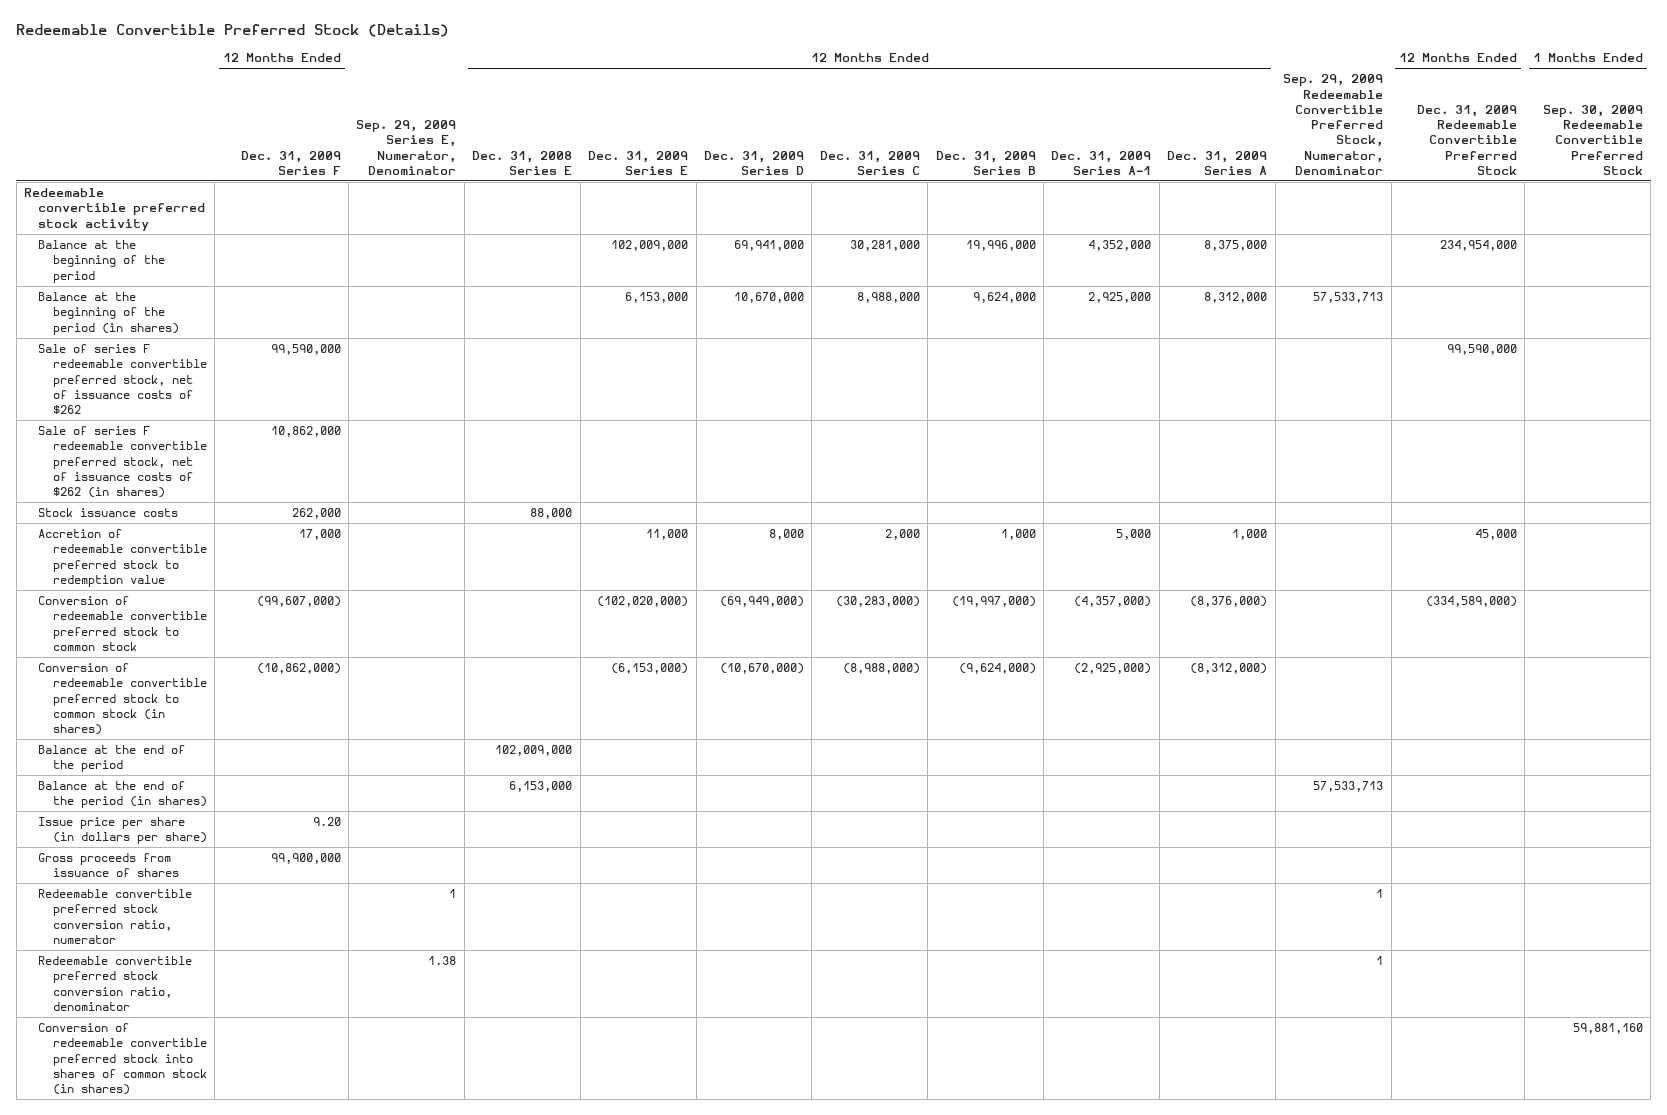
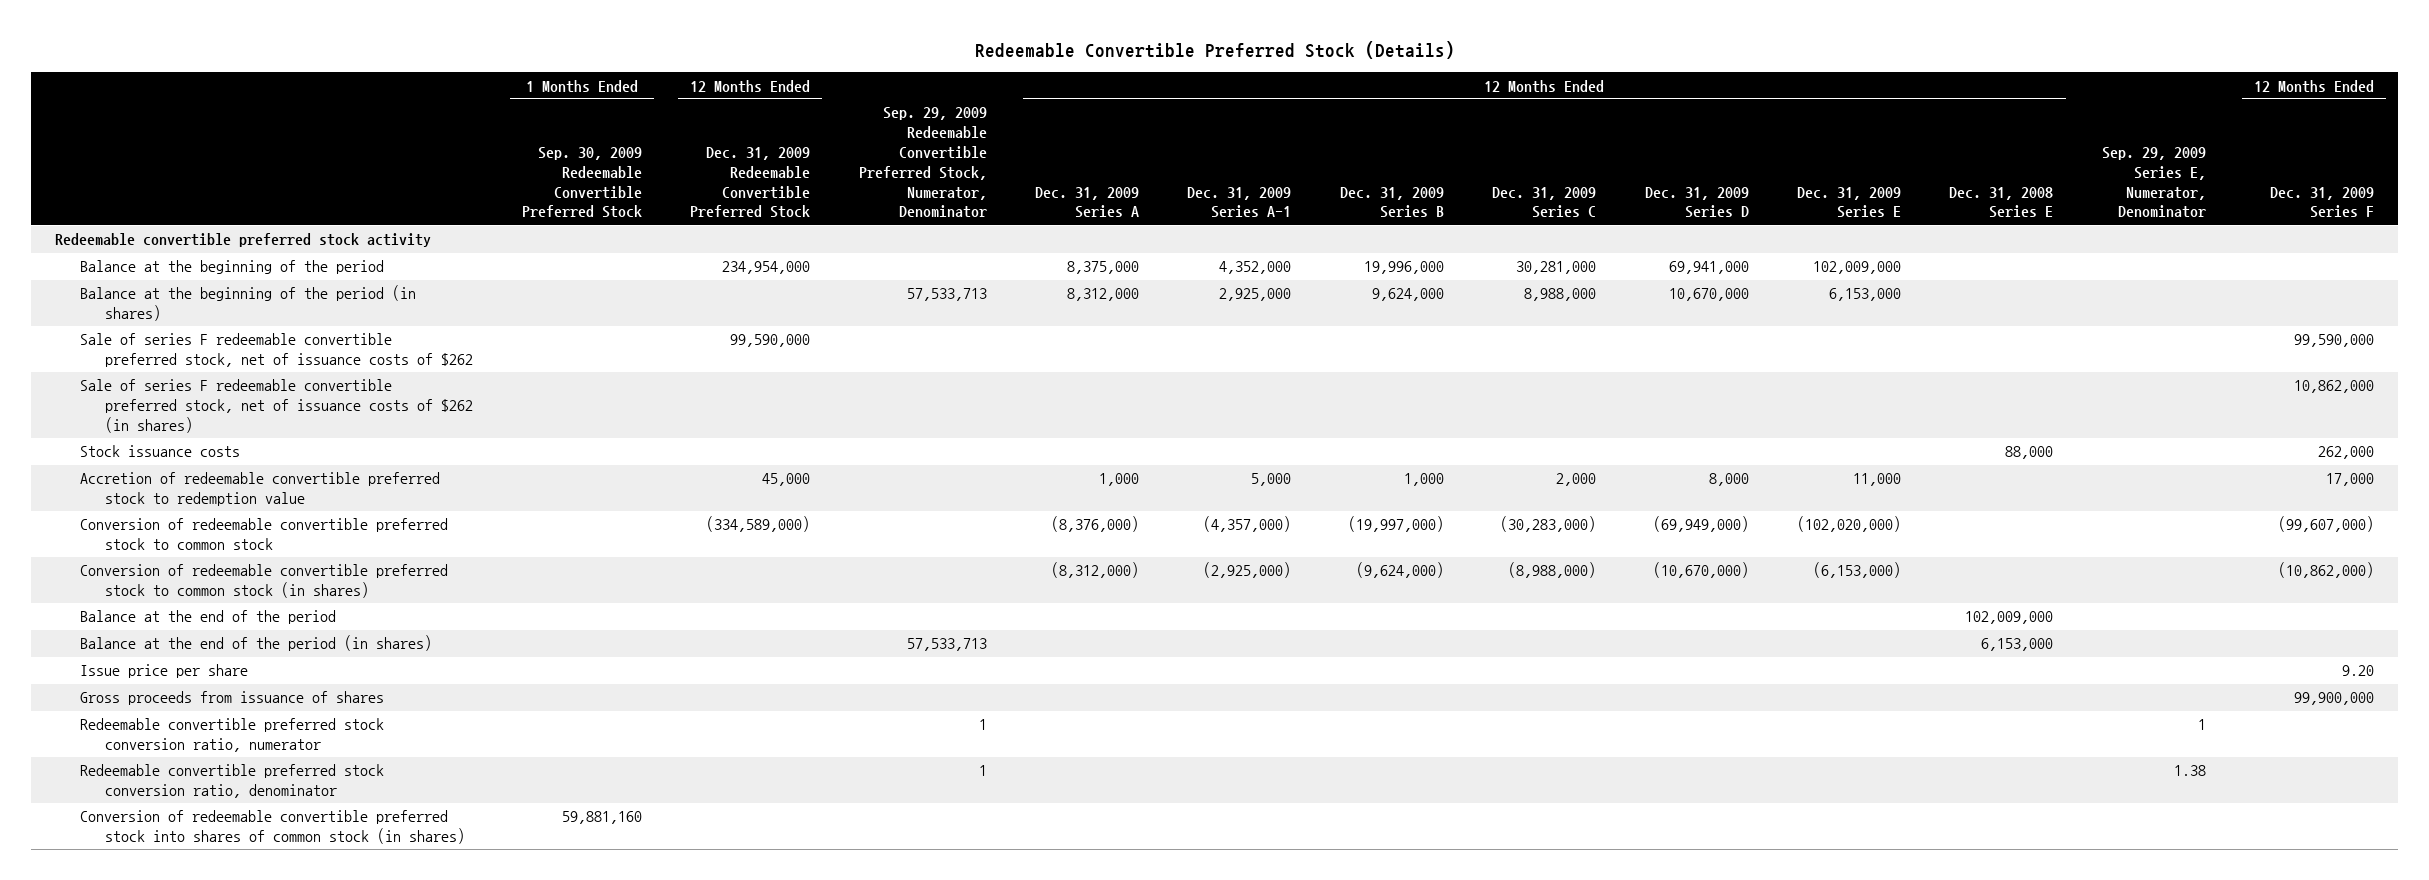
- | 12 Months Ended Dec. 31, 2009 Series F | Sep. 29, 2009 Series E, Numerator, Denominator | 12 Months Ended Dec. 31, 2008 Series E | 12 Months Ended Dec. 31, 2009 Series E | 12 Months Ended Dec. 31, 2009 Series D | 12 Months Ended Dec. 31, 2009 Series C | 12 Months Ended Dec. 31, 2009 Series B | 12 Months Ended Dec. 31, 2009 Series A-1 | 12 Months Ended Dec. 31, 2009 Series A | Sep. 29, 2009 Redeemable Convertible Preferred Stock, Numerator, Denominator | 12 Months Ended Dec. 31, 2009 Redeemable Convertible Preferred Stock | 1 Months Ended Sep. 30, 2009 Redeemable Convertible Preferred Stock
+ | 1 Months Ended Sep. 30, 2009 Redeemable Convertible Preferred Stock | 12 Months Ended Dec. 31, 2009 Redeemable Convertible Preferred Stock | Sep. 29, 2009 Redeemable Convertible Preferred Stock, Numerator, Denominator | 12 Months Ended Dec. 31, 2009 Series A | 12 Months Ended Dec. 31, 2009 Series A-1 | 12 Months Ended Dec. 31, 2009 Series B | 12 Months Ended Dec. 31, 2009 Series C | 12 Months Ended Dec. 31, 2009 Series D | 12 Months Ended Dec. 31, 2009 Series E | 12 Months Ended Dec. 31, 2008 Series E | Sep. 29, 2009 Series E, Numerator, Denominator | 12 Months Ended Dec. 31, 2009 Series F
- Issue price per share (in dollars per share) | 9.20 | | | | | | | | | | |
+ Issue price per share | | | | | | | | | | | | 9.20

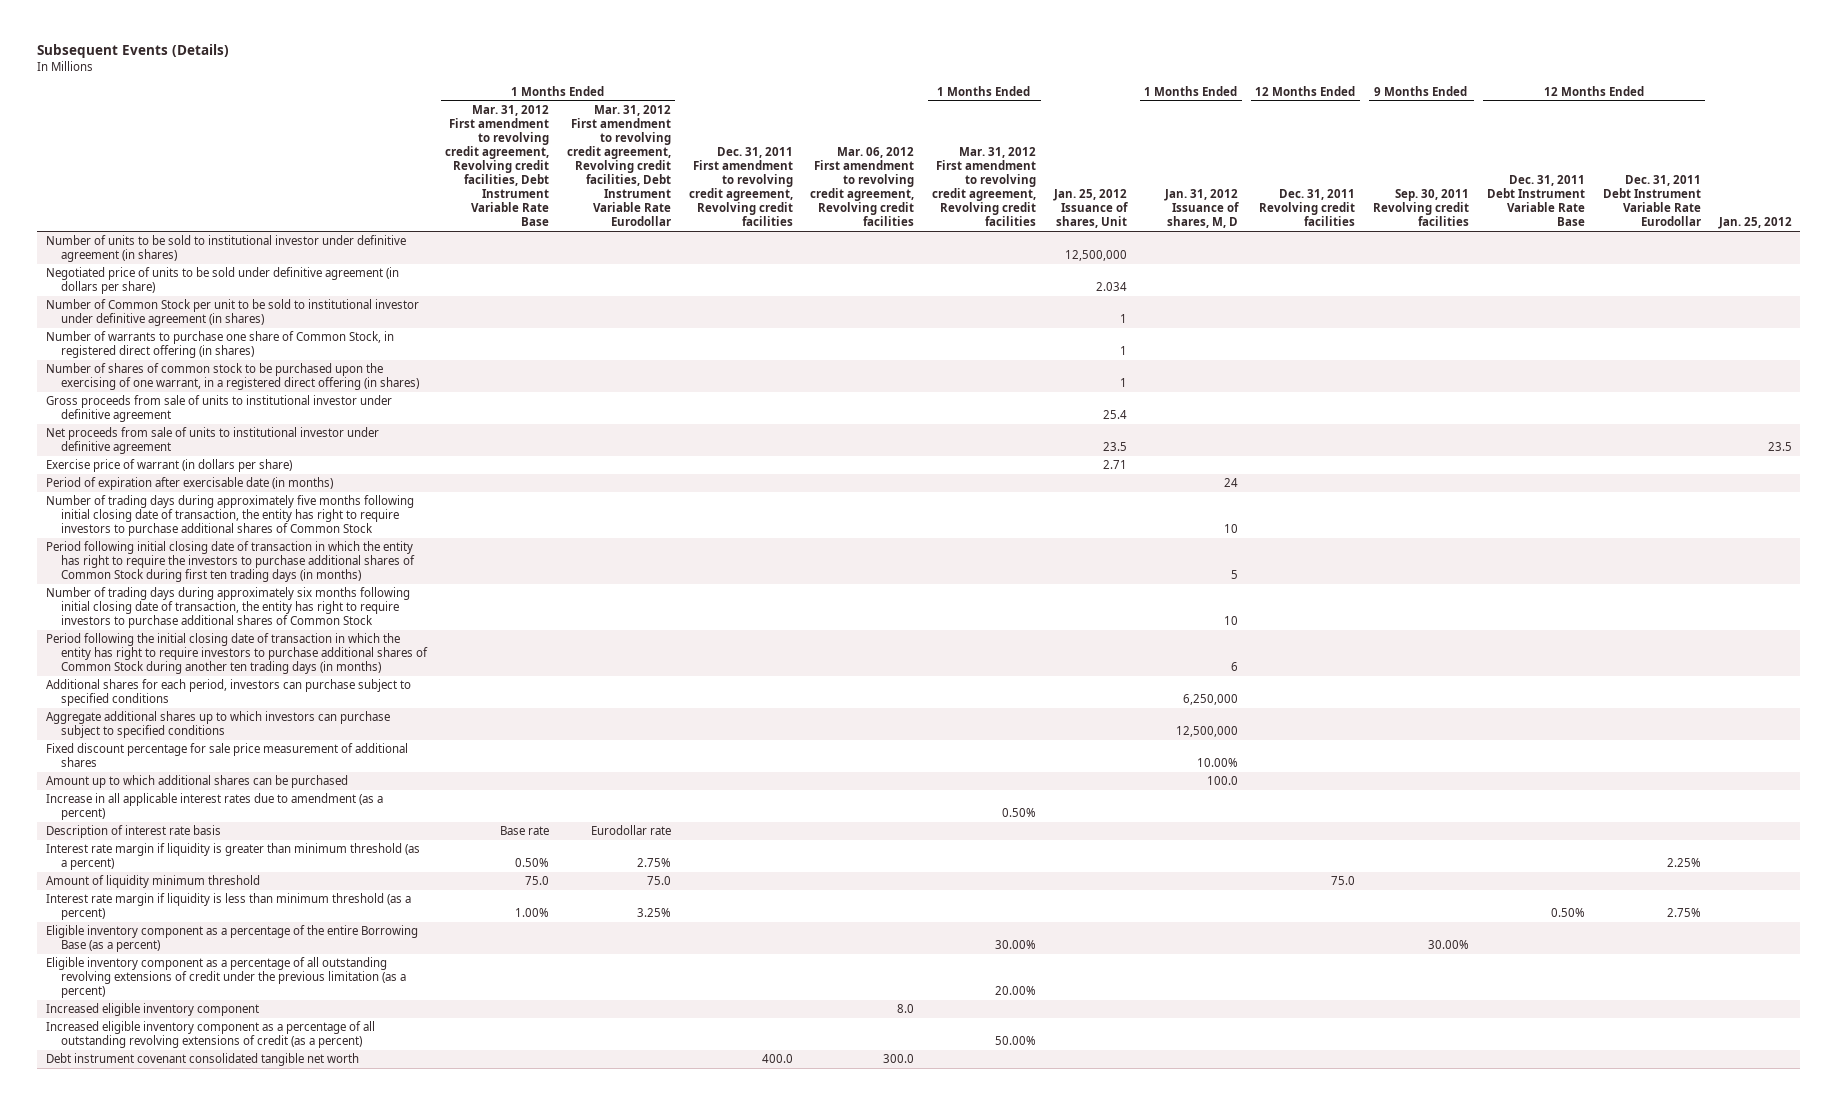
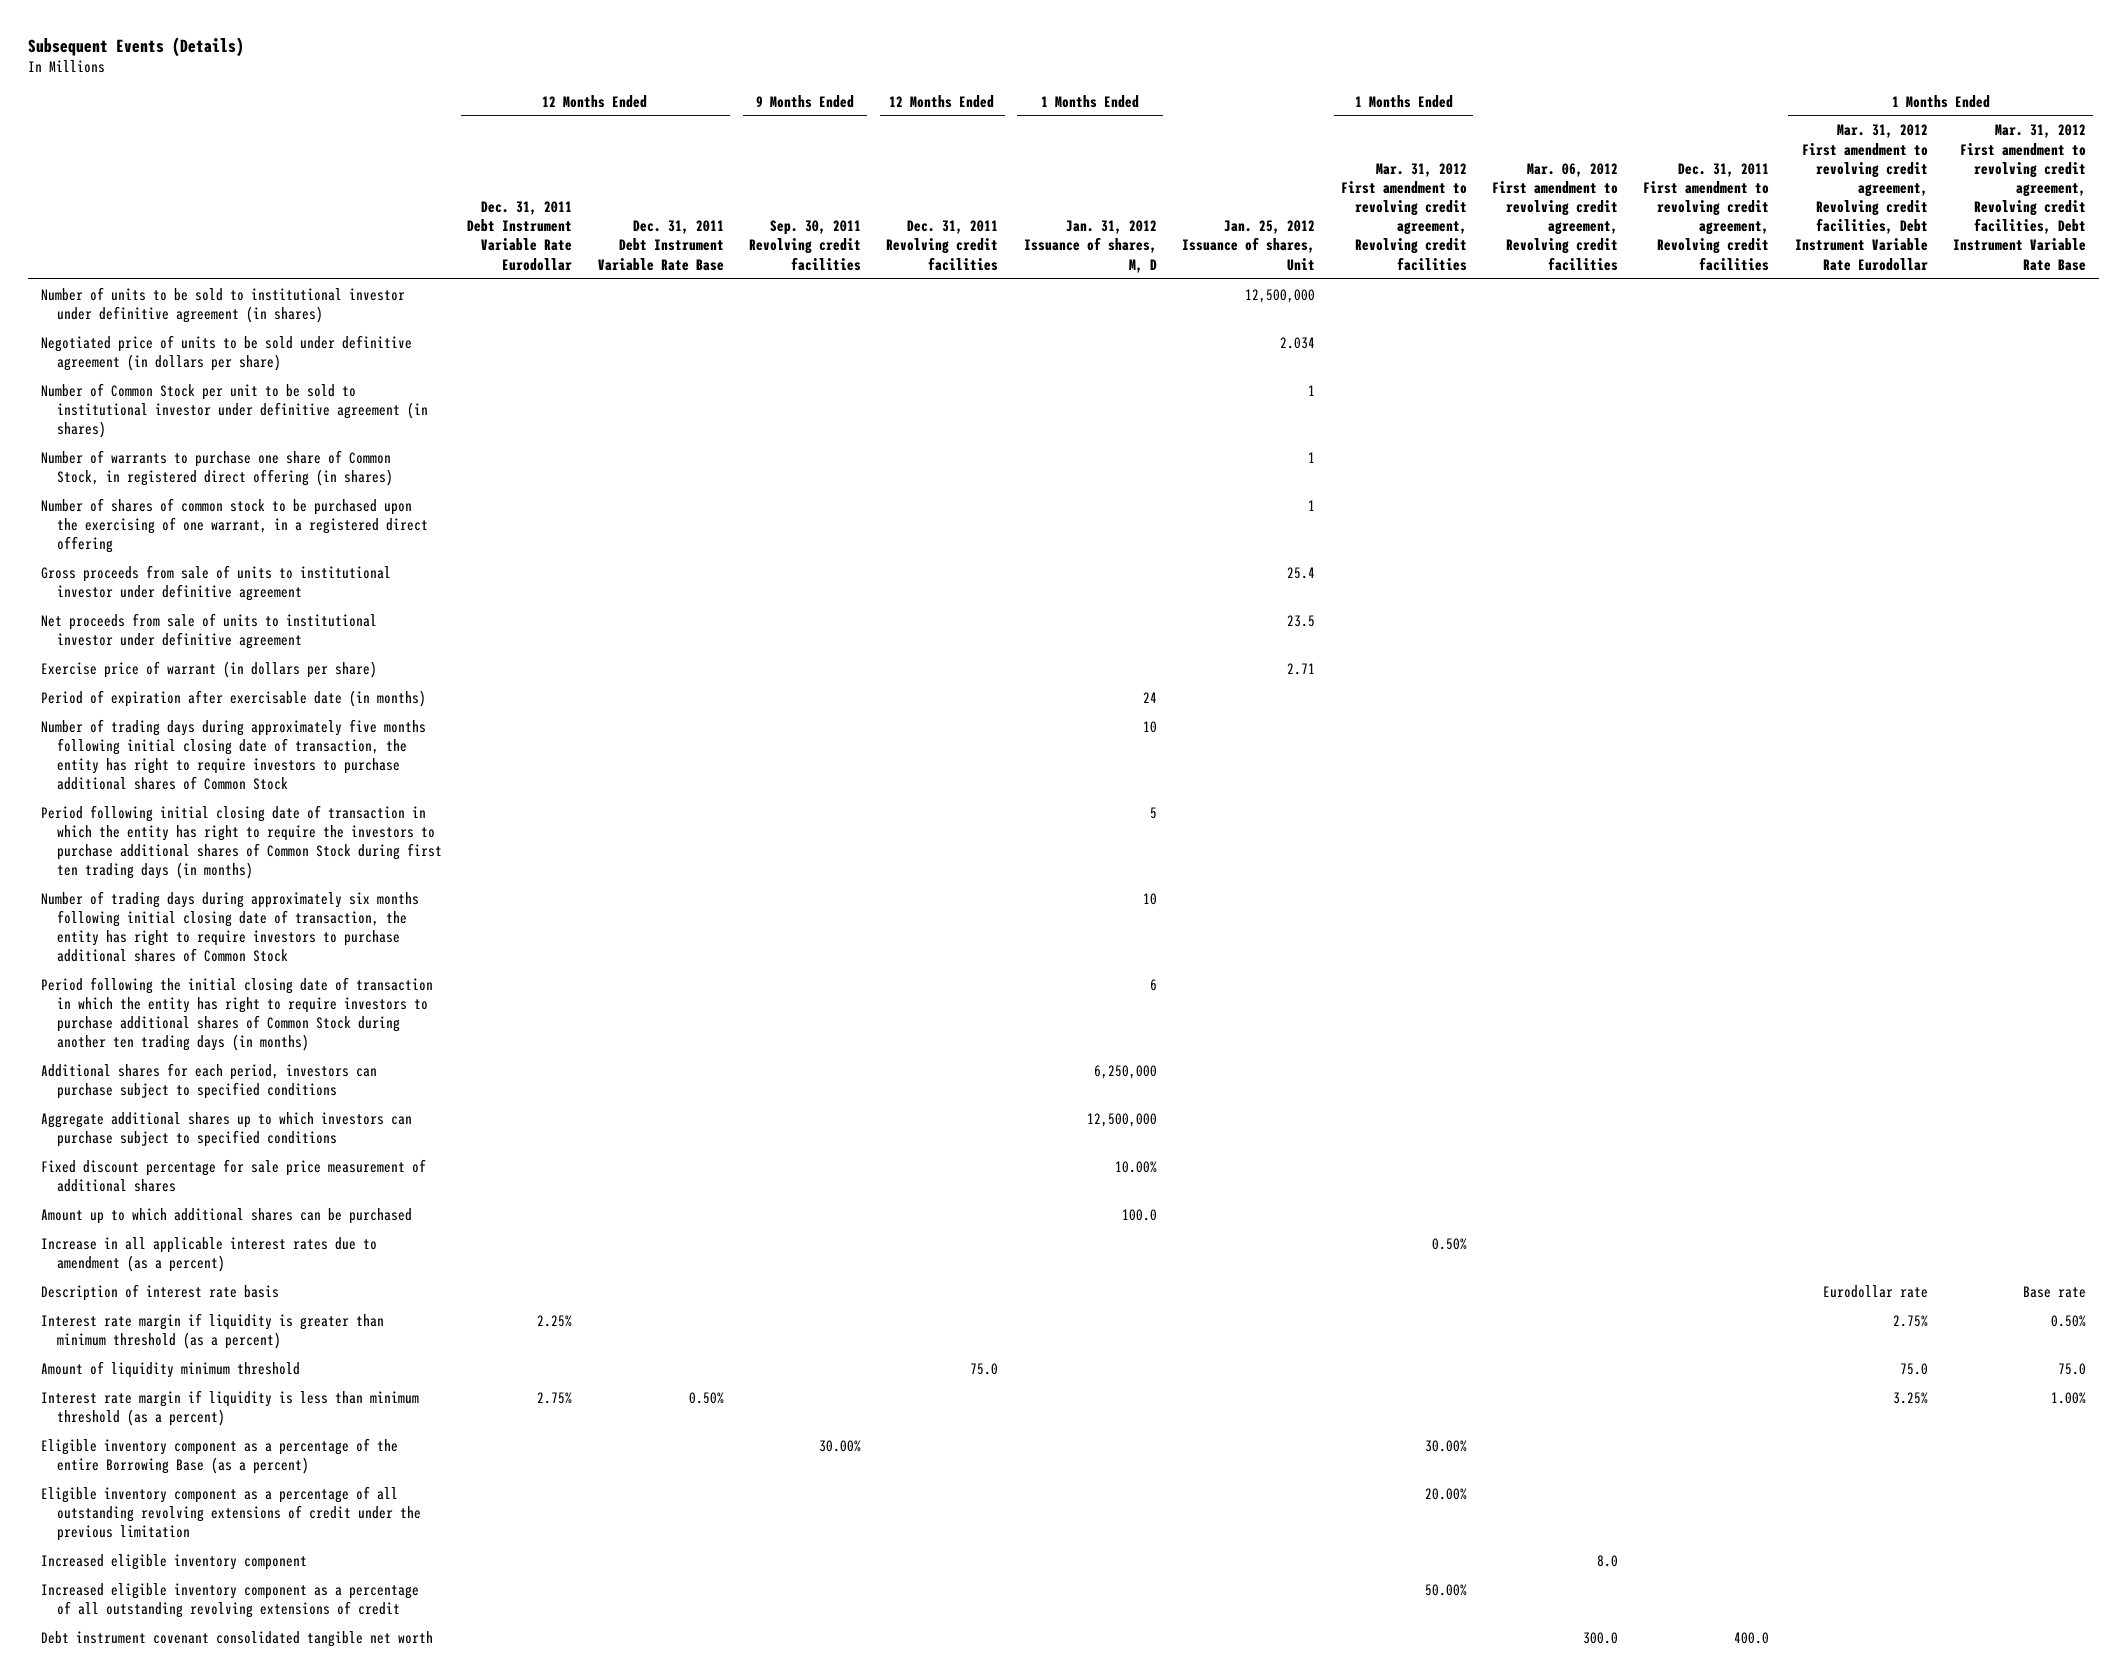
- | 1 Months Ended Mar. 31, 2012 First amendment to revolving credit agreement, Revolving credit facilities, Debt Instrument Variable Rate Base | 1 Months Ended Mar. 31, 2012 First amendment to revolving credit agreement, Revolving credit facilities, Debt Instrument Variable Rate Eurodollar | Dec. 31, 2011 First amendment to revolving credit agreement, Revolving credit facilities | Mar. 06, 2012 First amendment to revolving credit agreement, Revolving credit facilities | 1 Months Ended Mar. 31, 2012 First amendment to revolving credit agreement, Revolving credit facilities | Jan. 25, 2012 Issuance of shares, Unit | 1 Months Ended Jan. 31, 2012 Issuance of shares, M, D | 12 Months Ended Dec. 31, 2011 Revolving credit facilities | 9 Months Ended Sep. 30, 2011 Revolving credit facilities | 12 Months Ended Dec. 31, 2011 Debt Instrument Variable Rate Base | 12 Months Ended Dec. 31, 2011 Debt Instrument Variable Rate Eurodollar | Jan. 25, 2012
+ | 12 Months Ended Dec. 31, 2011 Debt Instrument Variable Rate Eurodollar | 12 Months Ended Dec. 31, 2011 Debt Instrument Variable Rate Base | 9 Months Ended Sep. 30, 2011 Revolving credit facilities | 12 Months Ended Dec. 31, 2011 Revolving credit facilities | 1 Months Ended Jan. 31, 2012 Issuance of shares, M, D | Jan. 25, 2012 Issuance of shares, Unit | 1 Months Ended Mar. 31, 2012 First amendment to revolving credit agreement, Revolving credit facilities | Mar. 06, 2012 First amendment to revolving credit agreement, Revolving credit facilities | Dec. 31, 2011 First amendment to revolving credit agreement, Revolving credit facilities | 1 Months Ended Mar. 31, 2012 First amendment to revolving credit agreement, Revolving credit facilities, Debt Instrument Variable Rate Eurodollar | 1 Months Ended Mar. 31, 2012 First amendment to revolving credit agreement, Revolving credit facilities, Debt Instrument Variable Rate Base
- Number of shares of common stock to be purchased upon the exercising of one warrant, in a registered direct offering (in shares) | | | | | | 1 | | | | | |
+ Number of shares of common stock to be purchased upon the exercising of one warrant, in a registered direct offering | | | | | | 1 | | | | |
- Eligible inventory component as a percentage of all outstanding revolving extensions of credit under the previous limitation (as a percent) | | | | | 20.00% | | | | | | |
+ Eligible inventory component as a percentage of all outstanding revolving extensions of credit under the previous limitation | | | | | | | 20.00% | | | |
- Increased eligible inventory component as a percentage of all outstanding revolving extensions of credit (as a percent) | | | | | 50.00% | | | | | | |
+ Increased eligible inventory component as a percentage of all outstanding revolving extensions of credit | | | | | | | 50.00% | | | |

